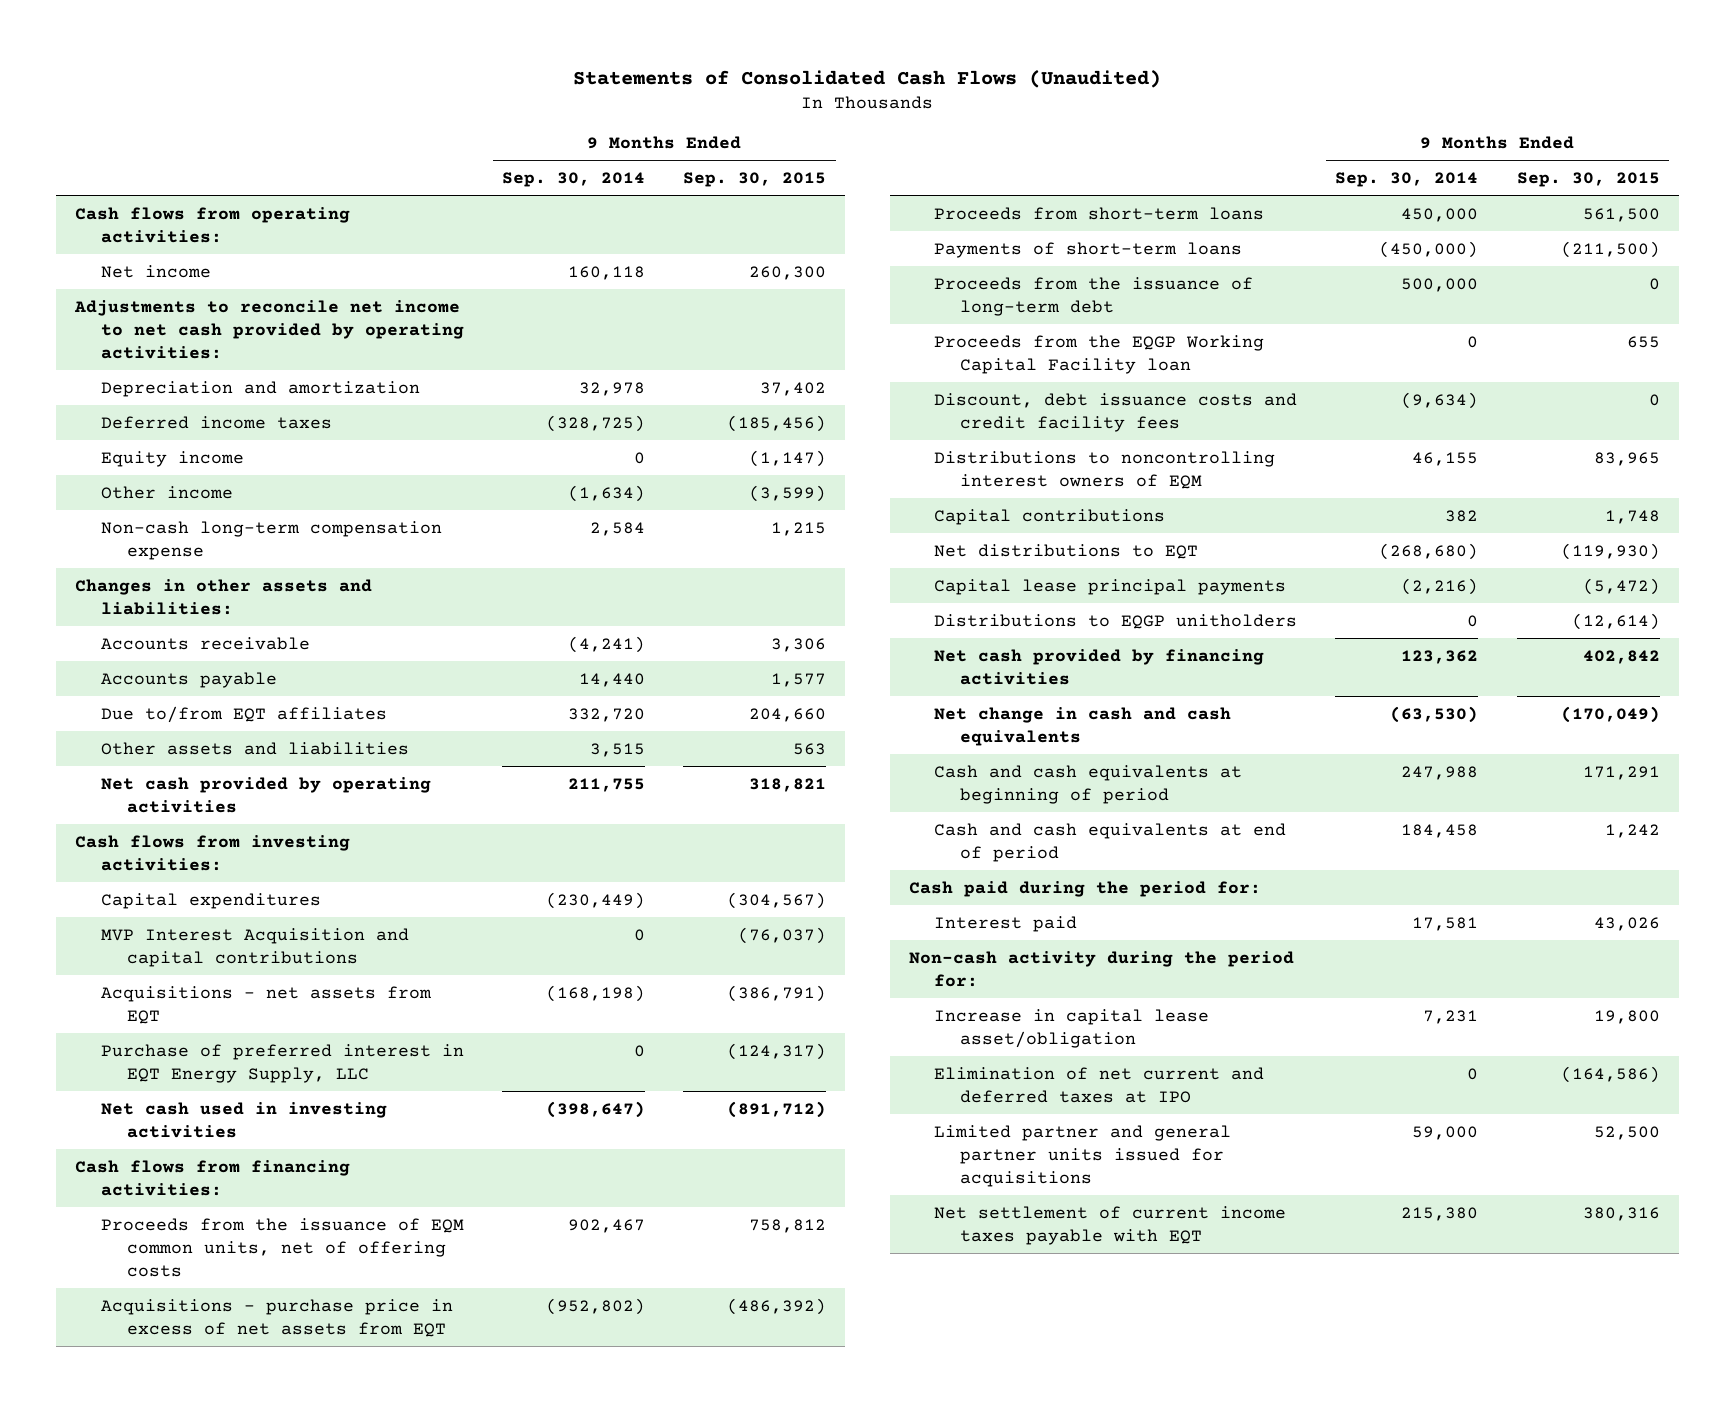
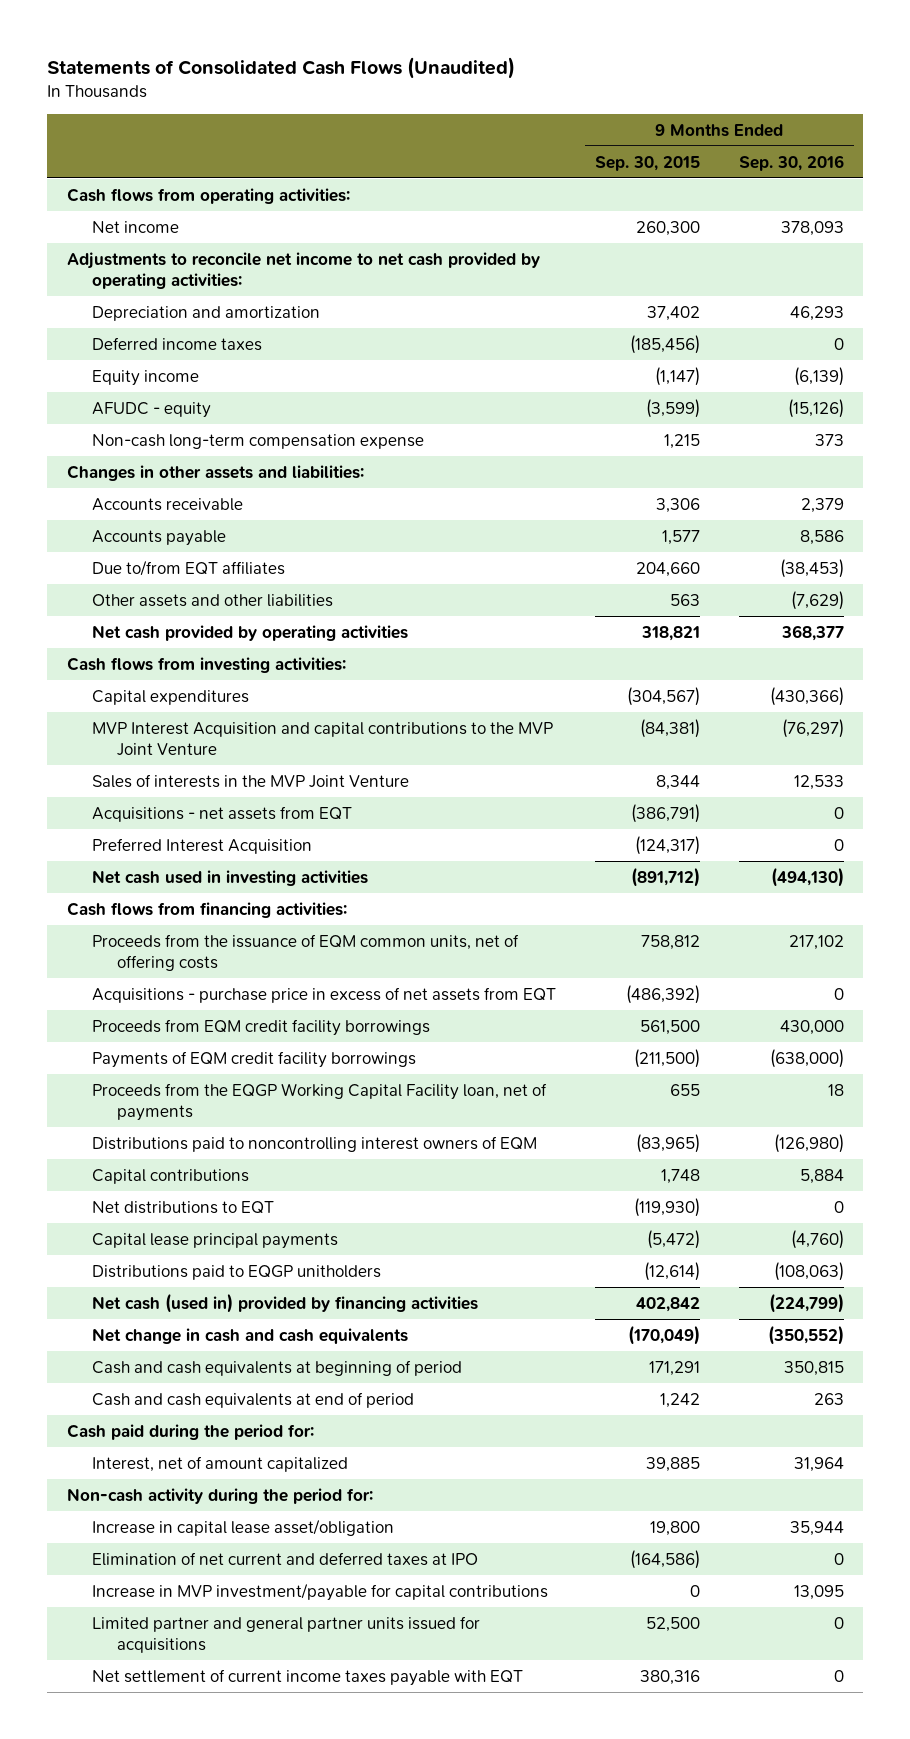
- | 9 Months Ended Sep. 30, 2014 | 9 Months Ended Sep. 30, 2015
+ | 9 Months Ended Sep. 30, 2015 | 9 Months Ended Sep. 30, 2016
- Other income | (1,634) | (3,599)
+ AFUDC - equity | (3,599) | (15,126)
- Other assets and liabilities | 3,515 | 563
+ Other assets and other liabilities | 563 | (7,629)
- MVP Interest Acquisition and capital contributions | 0 | (76,037)
+ MVP Interest Acquisition and capital contributions to the MVP Joint Venture | (84,381) | (76,297)
+ Sales of interests in the MVP Joint Venture | 8,344 | 12,533
- Purchase of preferred interest in EQT Energy Supply, LLC | 0 | (124,317)
+ Preferred Interest Acquisition | (124,317) | 0
- Proceeds from short-term loans | 450,000 | 561,500
- Payments of short-term loans | (450,000) | (211,500)
- Proceeds from the issuance of long-term debt | 500,000 | 0
- Proceeds from the EQGP Working Capital Facility loan | 0 | 655
- Discount, debt issuance costs and credit facility fees | (9,634) | 0
- Distributions to noncontrolling interest owners of EQM | 46,155 | 83,965
+ Proceeds from EQM credit facility borrowings | 561,500 | 430,000
+ Payments of EQM credit facility borrowings | (211,500) | (638,000)
+ Proceeds from the EQGP Working Capital Facility loan, net of payments | 655 | 18
+ Distributions paid to noncontrolling interest owners of EQM | (83,965) | (126,980)
- Distributions to EQGP unitholders | 0 | (12,614)
- Net cash provided by financing activities | 123,362 | 402,842
+ Distributions paid to EQGP unitholders | (12,614) | (108,063)
+ Net cash (used in) provided by financing activities | 402,842 | (224,799)
- Interest paid | 17,581 | 43,026
+ Interest, net of amount capitalized | 39,885 | 31,964
+ Increase in MVP investment/payable for capital contributions | 0 | 13,095

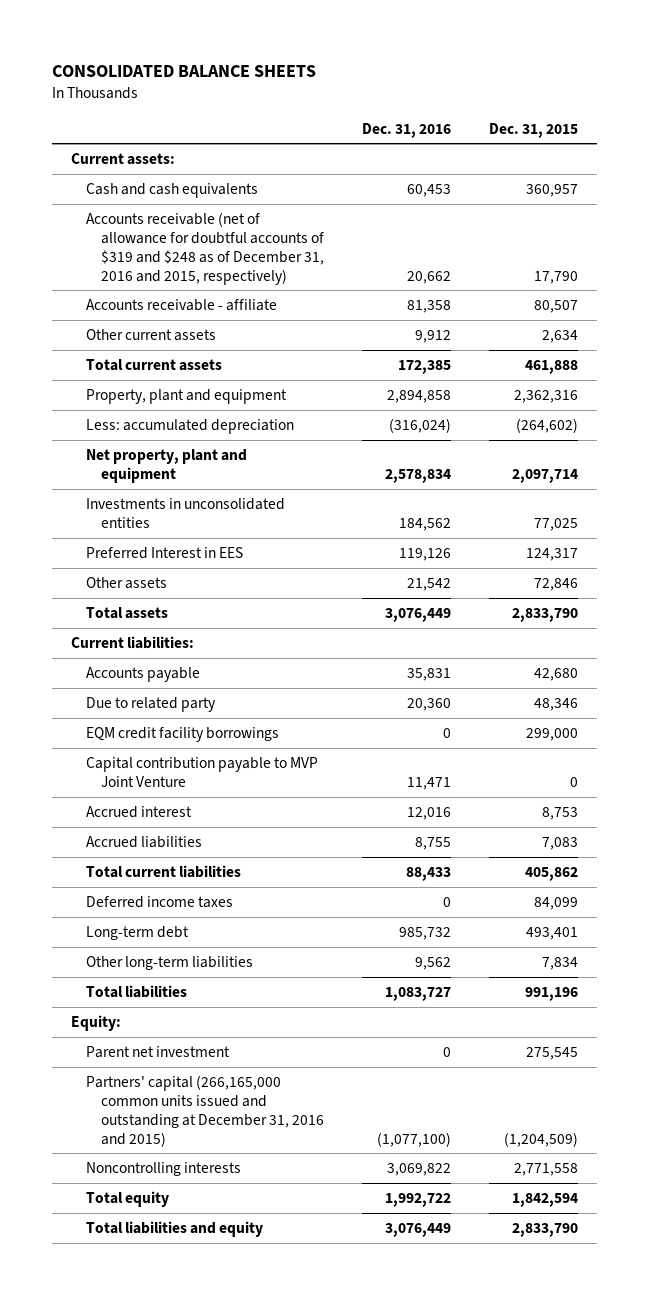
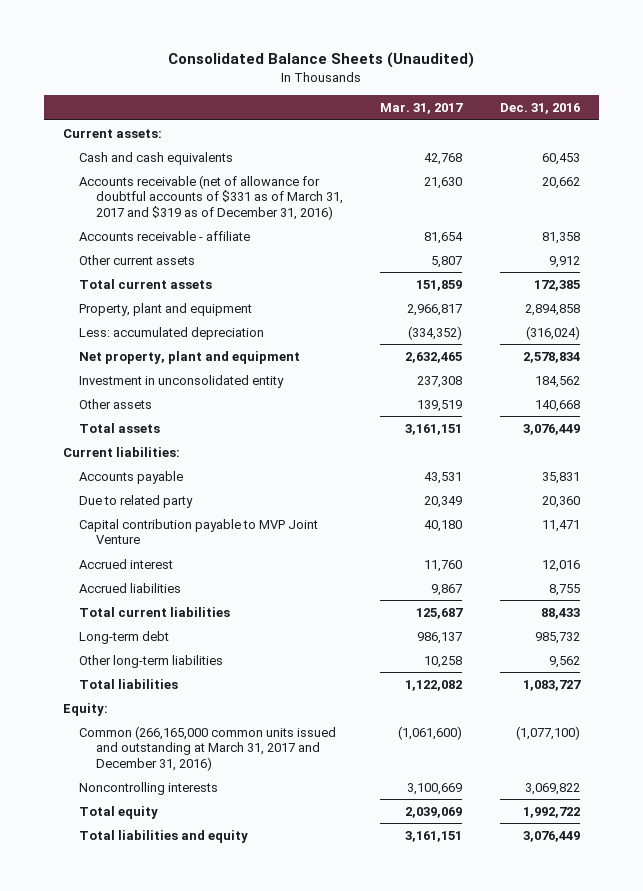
- CONSOLIDATED BALANCE SHEETS
+ Consolidated Balance Sheets (Unaudited)
- | Dec. 31, 2016 | Dec. 31, 2015
+ | Mar. 31, 2017 | Dec. 31, 2016
- Accounts receivable (net of allowance for doubtful accounts of $319 and $248 as of December 31, 2016 and 2015, respectively) | 20,662 | 17,790
+ Accounts receivable (net of allowance for doubtful accounts of $331 as of March 31, 2017 and $319 as of December 31, 2016) | 21,630 | 20,662
- Investments in unconsolidated entities | 184,562 | 77,025
- Preferred Interest in EES | 119,126 | 124,317
- Other assets | 21,542 | 72,846
+ Investment in unconsolidated entity | 237,308 | 184,562
+ Other assets | 139,519 | 140,668
- EQM credit facility borrowings | 0 | 299,000
- Deferred income taxes | 0 | 84,099
- Parent net investment | 0 | 275,545
- Partners' capital (266,165,000 common units issued and outstanding at December 31, 2016 and 2015) | (1,077,100) | (1,204,509)
+ Common (266,165,000 common units issued and outstanding at March 31, 2017 and December 31, 2016) | (1,061,600) | (1,077,100)

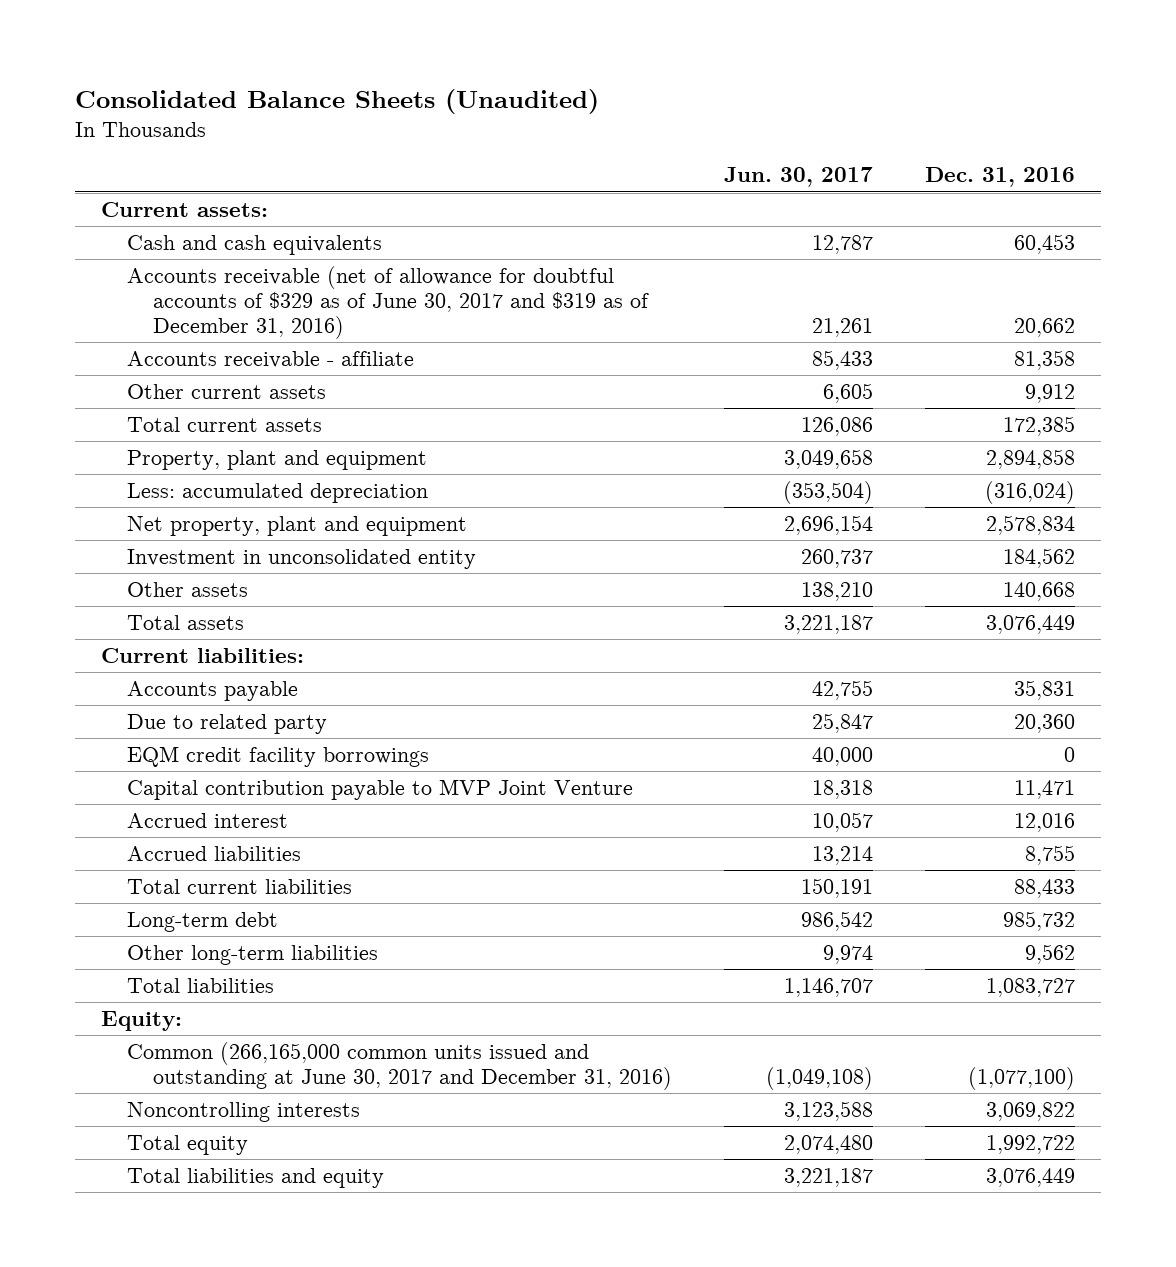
- | Mar. 31, 2017 | Dec. 31, 2016
+ | Jun. 30, 2017 | Dec. 31, 2016
- Accounts receivable (net of allowance for doubtful accounts of $331 as of March 31, 2017 and $319 as of December 31, 2016) | 21,630 | 20,662
+ Accounts receivable (net of allowance for doubtful accounts of $329 as of June 30, 2017 and $319 as of December 31, 2016) | 21,261 | 20,662
+ EQM credit facility borrowings | 40,000 | 0
- Common (266,165,000 common units issued and outstanding at March 31, 2017 and December 31, 2016) | (1,061,600) | (1,077,100)
+ Common (266,165,000 common units issued and outstanding at June 30, 2017 and December 31, 2016) | (1,049,108) | (1,077,100)

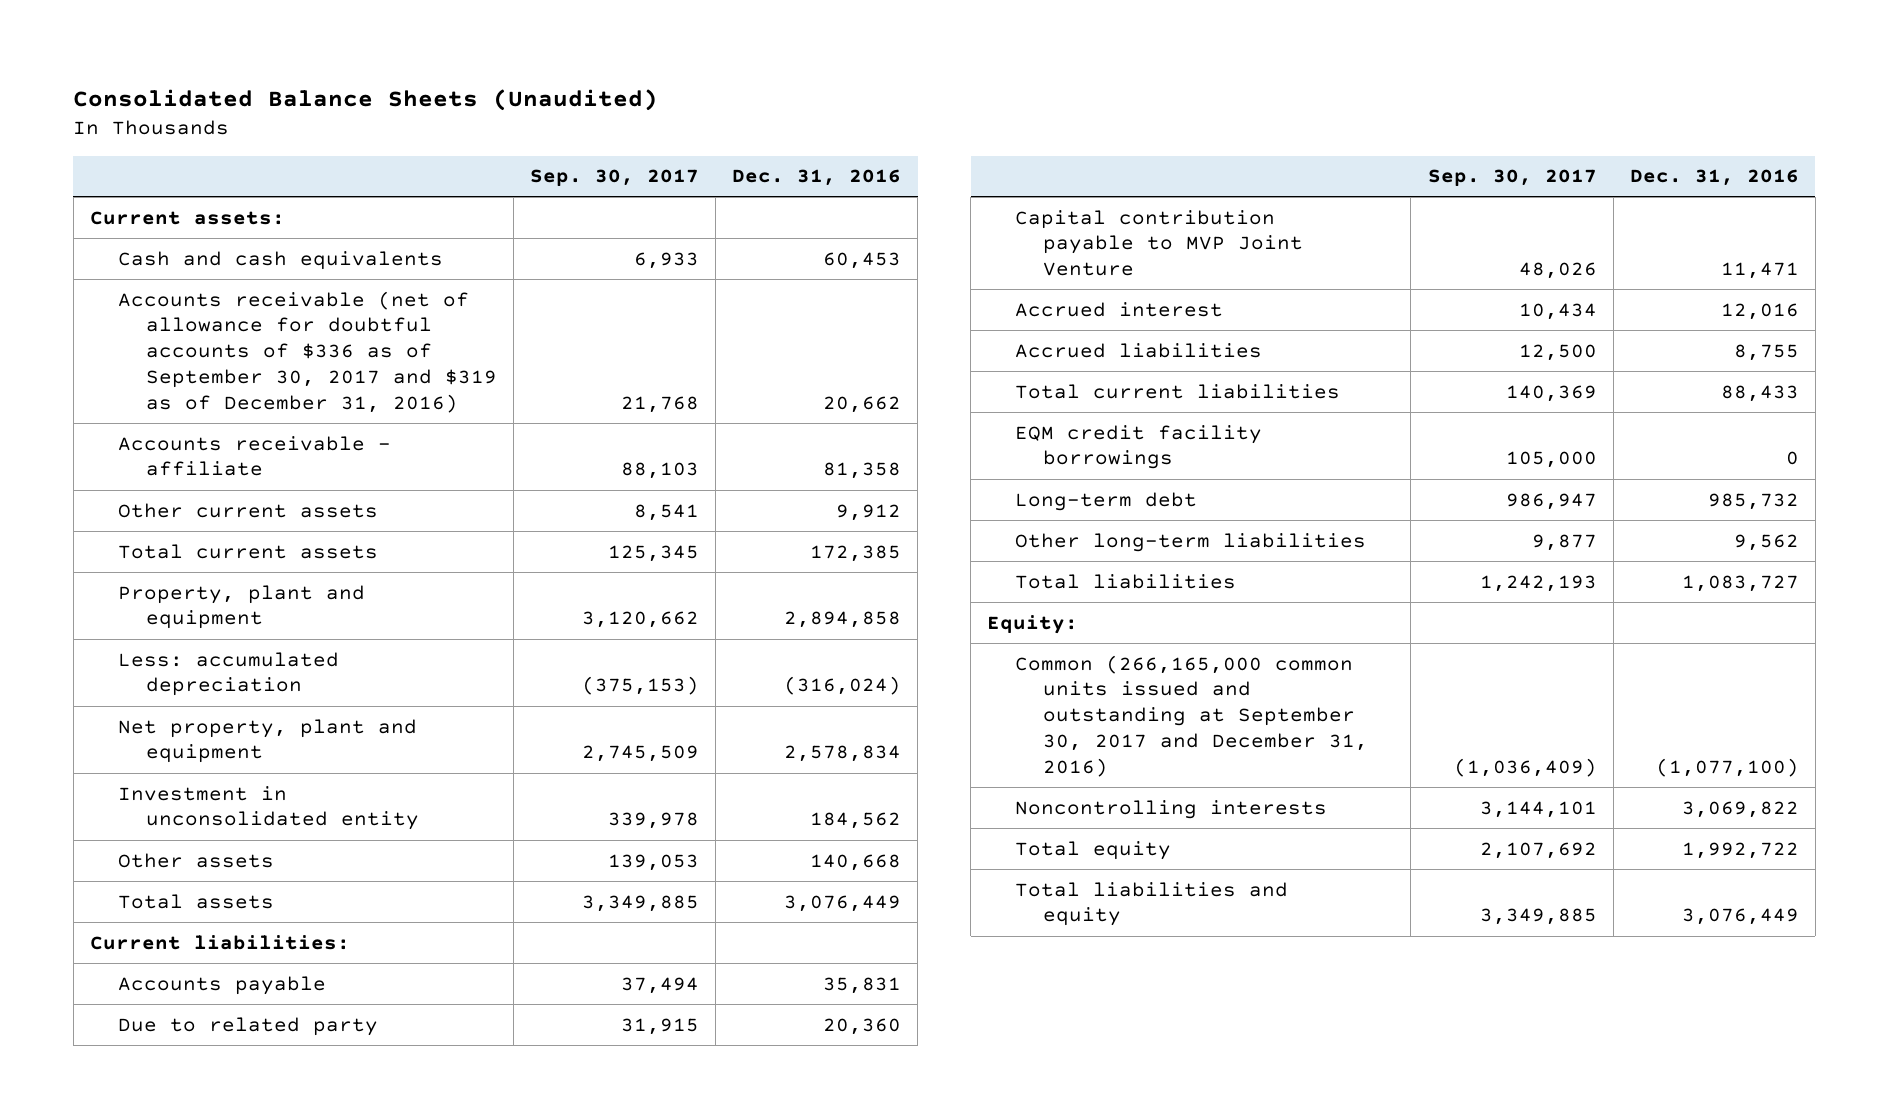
- | Jun. 30, 2017 | Dec. 31, 2016
+ | Sep. 30, 2017 | Dec. 31, 2016
- Accounts receivable (net of allowance for doubtful accounts of $329 as of June 30, 2017 and $319 as of December 31, 2016) | 21,261 | 20,662
+ Accounts receivable (net of allowance for doubtful accounts of $336 as of September 30, 2017 and $319 as of December 31, 2016) | 21,768 | 20,662
moved down: EQM credit facility borrowings | 105,000 | 0
- Common (266,165,000 common units issued and outstanding at June 30, 2017 and December 31, 2016) | (1,049,108) | (1,077,100)
+ Common (266,165,000 common units issued and outstanding at September 30, 2017 and December 31, 2016) | (1,036,409) | (1,077,100)

